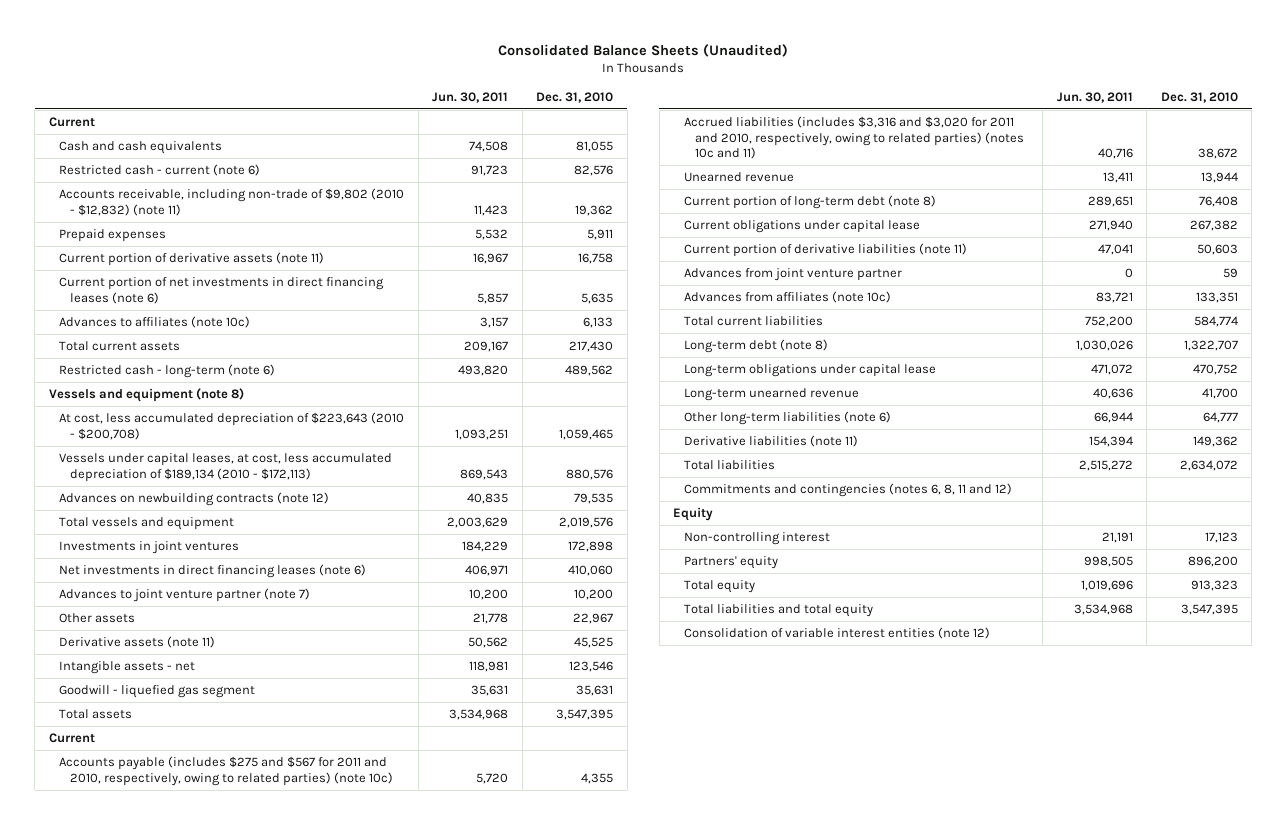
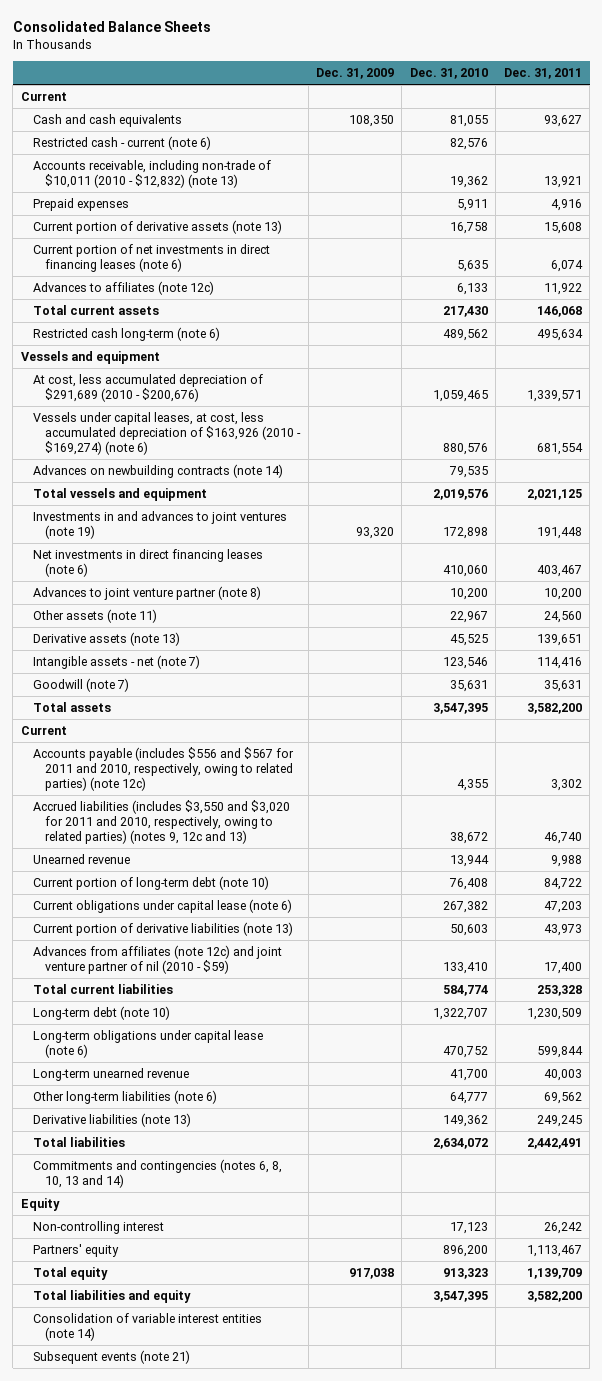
- Consolidated Balance Sheets (Unaudited)
+ Consolidated Balance Sheets
- | Jun. 30, 2011 | Dec. 31, 2010
+ | Dec. 31, 2009 | Dec. 31, 2010 | Dec. 31, 2011
- Accounts receivable, including non-trade of $9,802 (2010 - $12,832) (note 11) | 11,423 | 19,362
+ Accounts receivable, including non-trade of $10,011 (2010 - $12,832) (note 13) | | 19,362 | 13,921
- Current portion of derivative assets (note 11) | 16,967 | 16,758
+ Current portion of derivative assets (note 13) | | 16,758 | 15,608
- Advances to affiliates (note 10c) | 3,157 | 6,133
+ Advances to affiliates (note 12c) | | 6,133 | 11,922
- Restricted cash - long-term (note 6) | 493,820 | 489,562
- Vessels and equipment (note 8)
- At cost, less accumulated depreciation of $223,643 (2010 - $200,708) | 1,093,251 | 1,059,465
- Vessels under capital leases, at cost, less accumulated depreciation of $189,134 (2010 - $172,113) | 869,543 | 880,576
- Advances on newbuilding contracts (note 12) | 40,835 | 79,535
+ Restricted cash long-term (note 6) | | 489,562 | 495,634
+ Vessels and equipment
+ At cost, less accumulated depreciation of $291,689 (2010 - $200,676) | | 1,059,465 | 1,339,571
+ Vessels under capital leases, at cost, less accumulated depreciation of $163,926 (2010 - $169,274) (note 6) | | 880,576 | 681,554
+ Advances on newbuilding contracts (note 14) | | 79,535 |
- Investments in joint ventures | 184,229 | 172,898
+ Investments in and advances to joint ventures (note 19) | 93,320 | 172,898 | 191,448
- Advances to joint venture partner (note 7) | 10,200 | 10,200
- Other assets | 21,778 | 22,967
- Derivative assets (note 11) | 50,562 | 45,525
- Intangible assets - net | 118,981 | 123,546
- Goodwill - liquefied gas segment | 35,631 | 35,631
+ Advances to joint venture partner (note 8) | | 10,200 | 10,200
+ Other assets (note 11) | | 22,967 | 24,560
+ Derivative assets (note 13) | | 45,525 | 139,651
+ Intangible assets - net (note 7) | | 123,546 | 114,416
+ Goodwill (note 7) | | 35,631 | 35,631
- Accounts payable (includes $275 and $567 for 2011 and 2010, respectively, owing to related parties) (note 10c) | 5,720 | 4,355
- Accrued liabilities (includes $3,316 and $3,020 for 2011 and 2010, respectively, owing to related parties) (notes 10c and 11) | 40,716 | 38,672
+ Accounts payable (includes $556 and $567 for 2011 and 2010, respectively, owing to related parties) (note 12c) | | 4,355 | 3,302
+ Accrued liabilities (includes $3,550 and $3,020 for 2011 and 2010, respectively, owing to related parties) (notes 9, 12c and 13) | | 38,672 | 46,740
- Current portion of long-term debt (note 8) | 289,651 | 76,408
- Current obligations under capital lease | 271,940 | 267,382
- Current portion of derivative liabilities (note 11) | 47,041 | 50,603
- Advances from joint venture partner | 0 | 59
- Advances from affiliates (note 10c) | 83,721 | 133,351
+ Current portion of long-term debt (note 10) | | 76,408 | 84,722
+ Current obligations under capital lease (note 6) | | 267,382 | 47,203
+ Current portion of derivative liabilities (note 13) | | 50,603 | 43,973
+ Advances from affiliates (note 12c) and joint venture partner of nil (2010 - $59) | | 133,410 | 17,400
- Long-term debt (note 8) | 1,030,026 | 1,322,707
- Long-term obligations under capital lease | 471,072 | 470,752
+ Long-term debt (note 10) | | 1,322,707 | 1,230,509
+ Long-term obligations under capital lease (note 6) | | 470,752 | 599,844
- Derivative liabilities (note 11) | 154,394 | 149,362
+ Derivative liabilities (note 13) | | 149,362 | 249,245
- Commitments and contingencies (notes 6, 8, 11 and 12)
+ Commitments and contingencies (notes 6, 8, 10, 13 and 14)
- Total liabilities and total equity | 3,534,968 | 3,547,395
- Consolidation of variable interest entities (note 12)
+ Total liabilities and equity | | 3,547,395 | 3,582,200
+ Consolidation of variable interest entities (note 14)
+ Subsequent events (note 21)

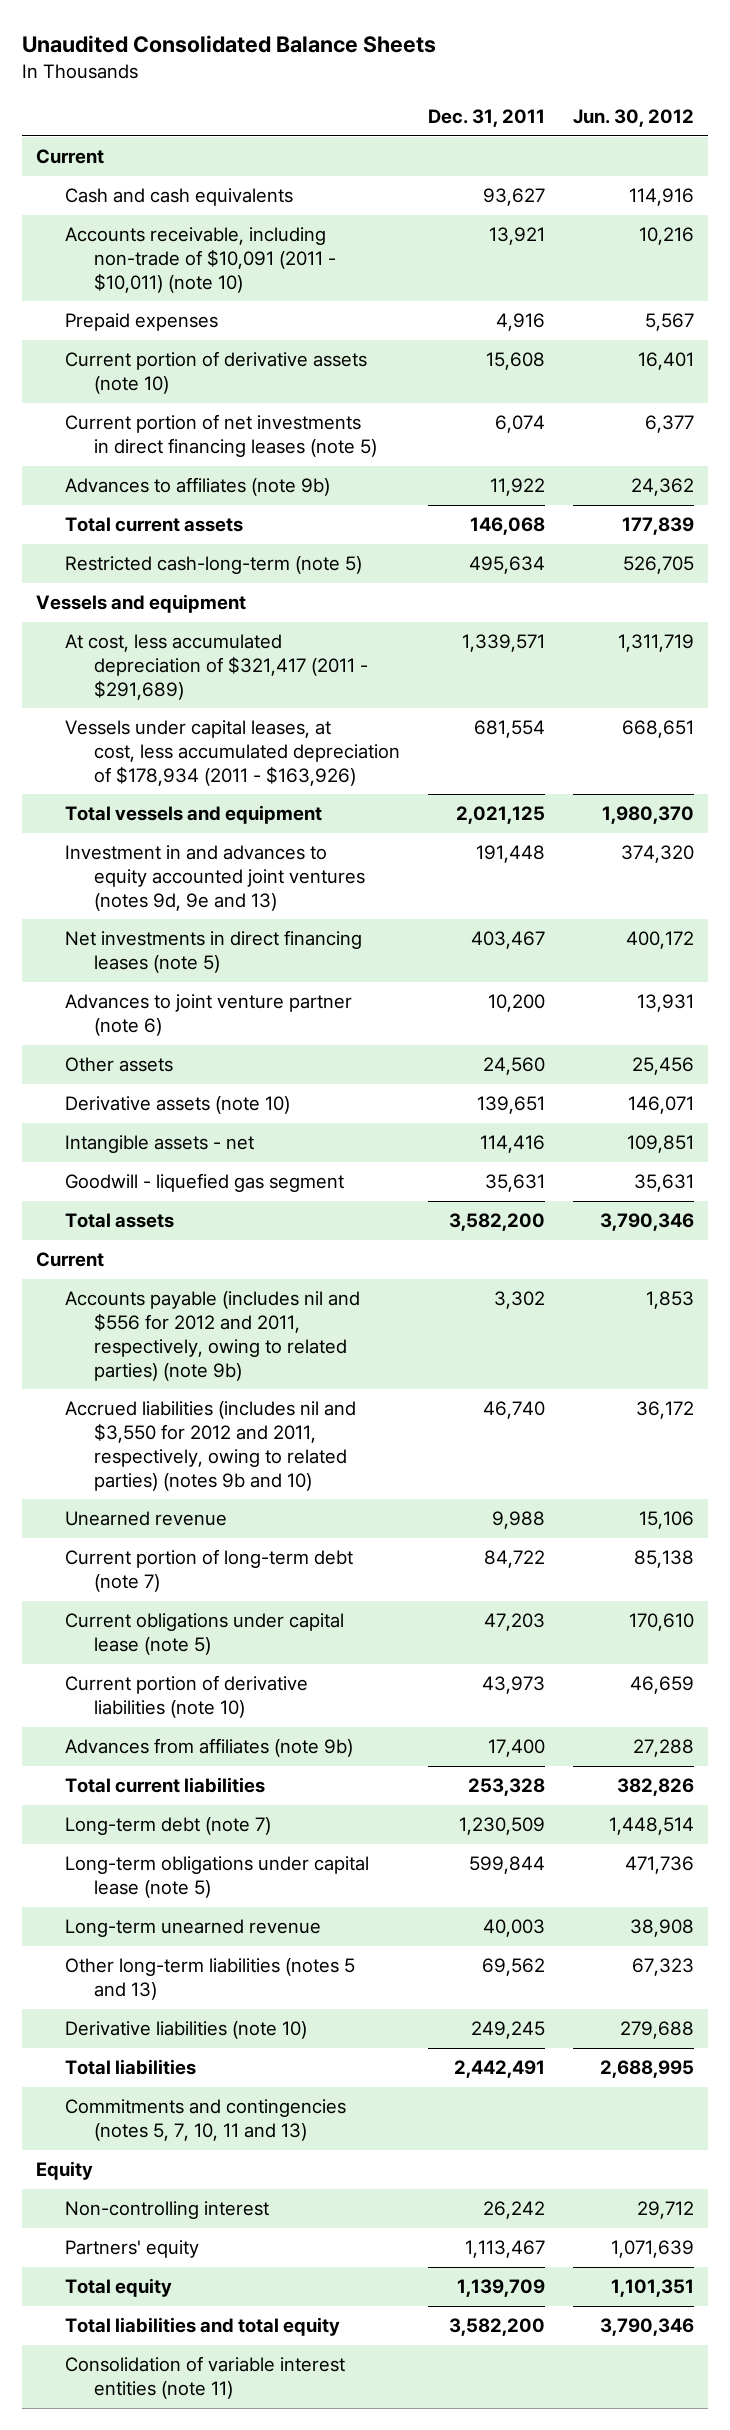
- Consolidated Balance Sheets
+ Unaudited Consolidated Balance Sheets
- | Dec. 31, 2009 | Dec. 31, 2010 | Dec. 31, 2011
+ | Dec. 31, 2011 | Jun. 30, 2012
- Restricted cash - current (note 6) | | 82,576 |
- Accounts receivable, including non-trade of $10,011 (2010 - $12,832) (note 13) | | 19,362 | 13,921
+ Accounts receivable, including non-trade of $10,091 (2011 - $10,011) (note 10) | 13,921 | 10,216
- Current portion of derivative assets (note 13) | | 16,758 | 15,608
- Current portion of net investments in direct financing leases (note 6) | | 5,635 | 6,074
- Advances to affiliates (note 12c) | | 6,133 | 11,922
+ Current portion of derivative assets (note 10) | 15,608 | 16,401
+ Current portion of net investments in direct financing leases (note 5) | 6,074 | 6,377
+ Advances to affiliates (note 9b) | 11,922 | 24,362
- Restricted cash long-term (note 6) | | 489,562 | 495,634
+ Restricted cash-long-term (note 5) | 495,634 | 526,705
- At cost, less accumulated depreciation of $291,689 (2010 - $200,676) | | 1,059,465 | 1,339,571
- Vessels under capital leases, at cost, less accumulated depreciation of $163,926 (2010 - $169,274) (note 6) | | 880,576 | 681,554
- Advances on newbuilding contracts (note 14) | | 79,535 |
+ At cost, less accumulated depreciation of $321,417 (2011 - $291,689) | 1,339,571 | 1,311,719
+ Vessels under capital leases, at cost, less accumulated depreciation of $178,934 (2011 - $163,926) | 681,554 | 668,651
- Investments in and advances to joint ventures (note 19) | 93,320 | 172,898 | 191,448
- Net investments in direct financing leases (note 6) | | 410,060 | 403,467
- Advances to joint venture partner (note 8) | | 10,200 | 10,200
- Other assets (note 11) | | 22,967 | 24,560
- Derivative assets (note 13) | | 45,525 | 139,651
- Intangible assets - net (note 7) | | 123,546 | 114,416
- Goodwill (note 7) | | 35,631 | 35,631
+ Investment in and advances to equity accounted joint ventures (notes 9d, 9e and 13) | 191,448 | 374,320
+ Net investments in direct financing leases (note 5) | 403,467 | 400,172
+ Advances to joint venture partner (note 6) | 10,200 | 13,931
+ Other assets | 24,560 | 25,456
+ Derivative assets (note 10) | 139,651 | 146,071
+ Intangible assets - net | 114,416 | 109,851
+ Goodwill - liquefied gas segment | 35,631 | 35,631
- Accounts payable (includes $556 and $567 for 2011 and 2010, respectively, owing to related parties) (note 12c) | | 4,355 | 3,302
- Accrued liabilities (includes $3,550 and $3,020 for 2011 and 2010, respectively, owing to related parties) (notes 9, 12c and 13) | | 38,672 | 46,740
+ Accounts payable (includes nil and $556 for 2012 and 2011, respectively, owing to related parties) (note 9b) | 3,302 | 1,853
+ Accrued liabilities (includes nil and $3,550 for 2012 and 2011, respectively, owing to related parties) (notes 9b and 10) | 46,740 | 36,172
- Current portion of long-term debt (note 10) | | 76,408 | 84,722
- Current obligations under capital lease (note 6) | | 267,382 | 47,203
- Current portion of derivative liabilities (note 13) | | 50,603 | 43,973
- Advances from affiliates (note 12c) and joint venture partner of nil (2010 - $59) | | 133,410 | 17,400
+ Current portion of long-term debt (note 7) | 84,722 | 85,138
+ Current obligations under capital lease (note 5) | 47,203 | 170,610
+ Current portion of derivative liabilities (note 10) | 43,973 | 46,659
+ Advances from affiliates (note 9b) | 17,400 | 27,288
- Long-term debt (note 10) | | 1,322,707 | 1,230,509
- Long-term obligations under capital lease (note 6) | | 470,752 | 599,844
+ Long-term debt (note 7) | 1,230,509 | 1,448,514
+ Long-term obligations under capital lease (note 5) | 599,844 | 471,736
- Other long-term liabilities (note 6) | | 64,777 | 69,562
- Derivative liabilities (note 13) | | 149,362 | 249,245
+ Other long-term liabilities (notes 5 and 13) | 69,562 | 67,323
+ Derivative liabilities (note 10) | 249,245 | 279,688
- Commitments and contingencies (notes 6, 8, 10, 13 and 14)
+ Commitments and contingencies (notes 5, 7, 10, 11 and 13)
- Total liabilities and equity | | 3,547,395 | 3,582,200
- Consolidation of variable interest entities (note 14)
- Subsequent events (note 21)
+ Total liabilities and total equity | 3,582,200 | 3,790,346
+ Consolidation of variable interest entities (note 11)

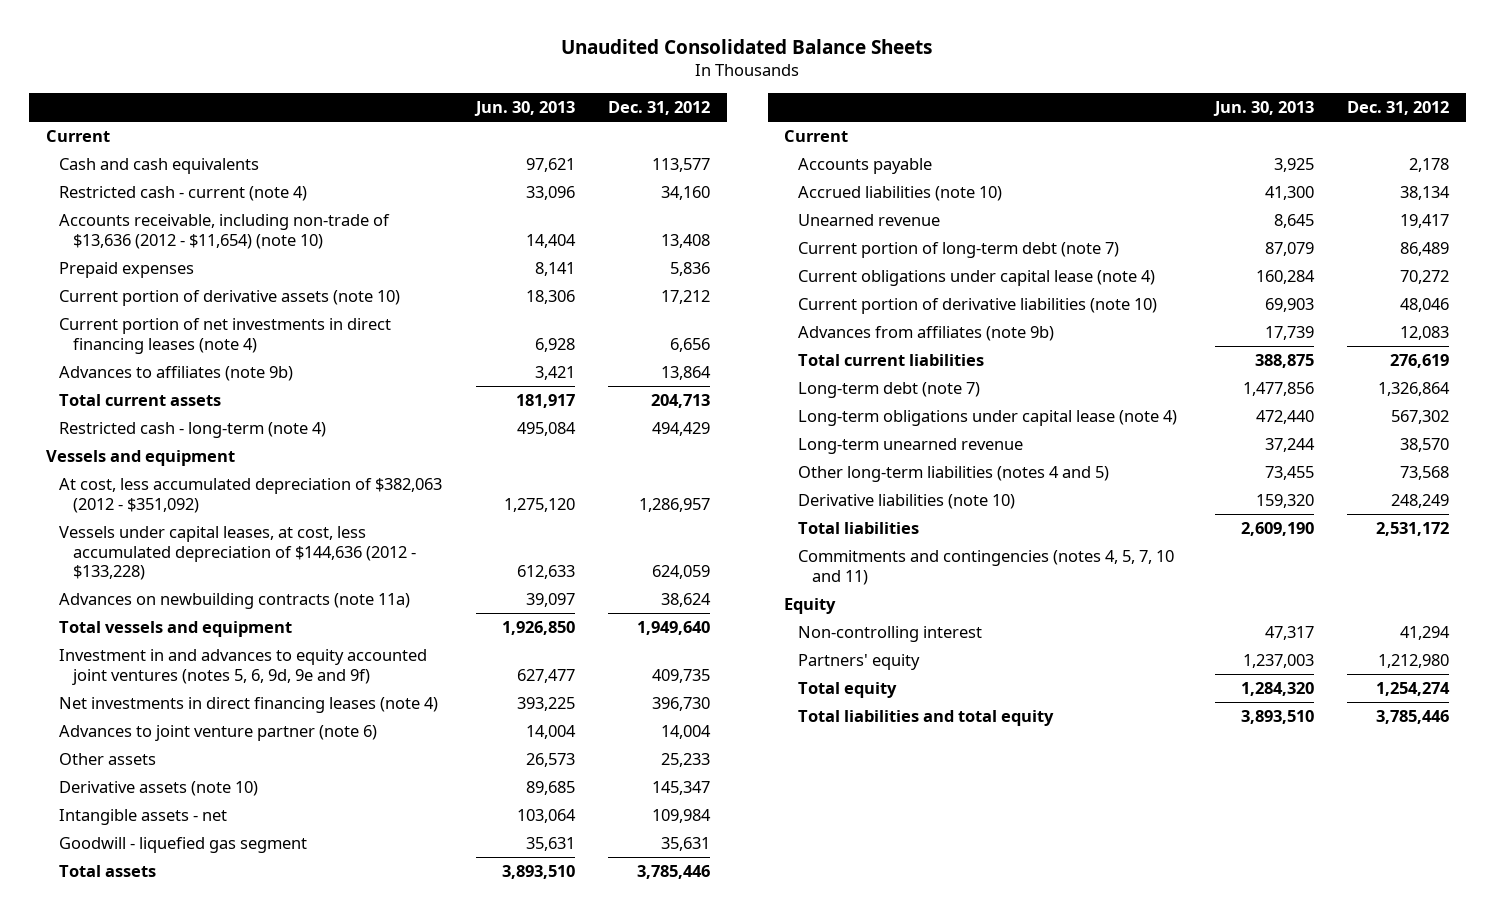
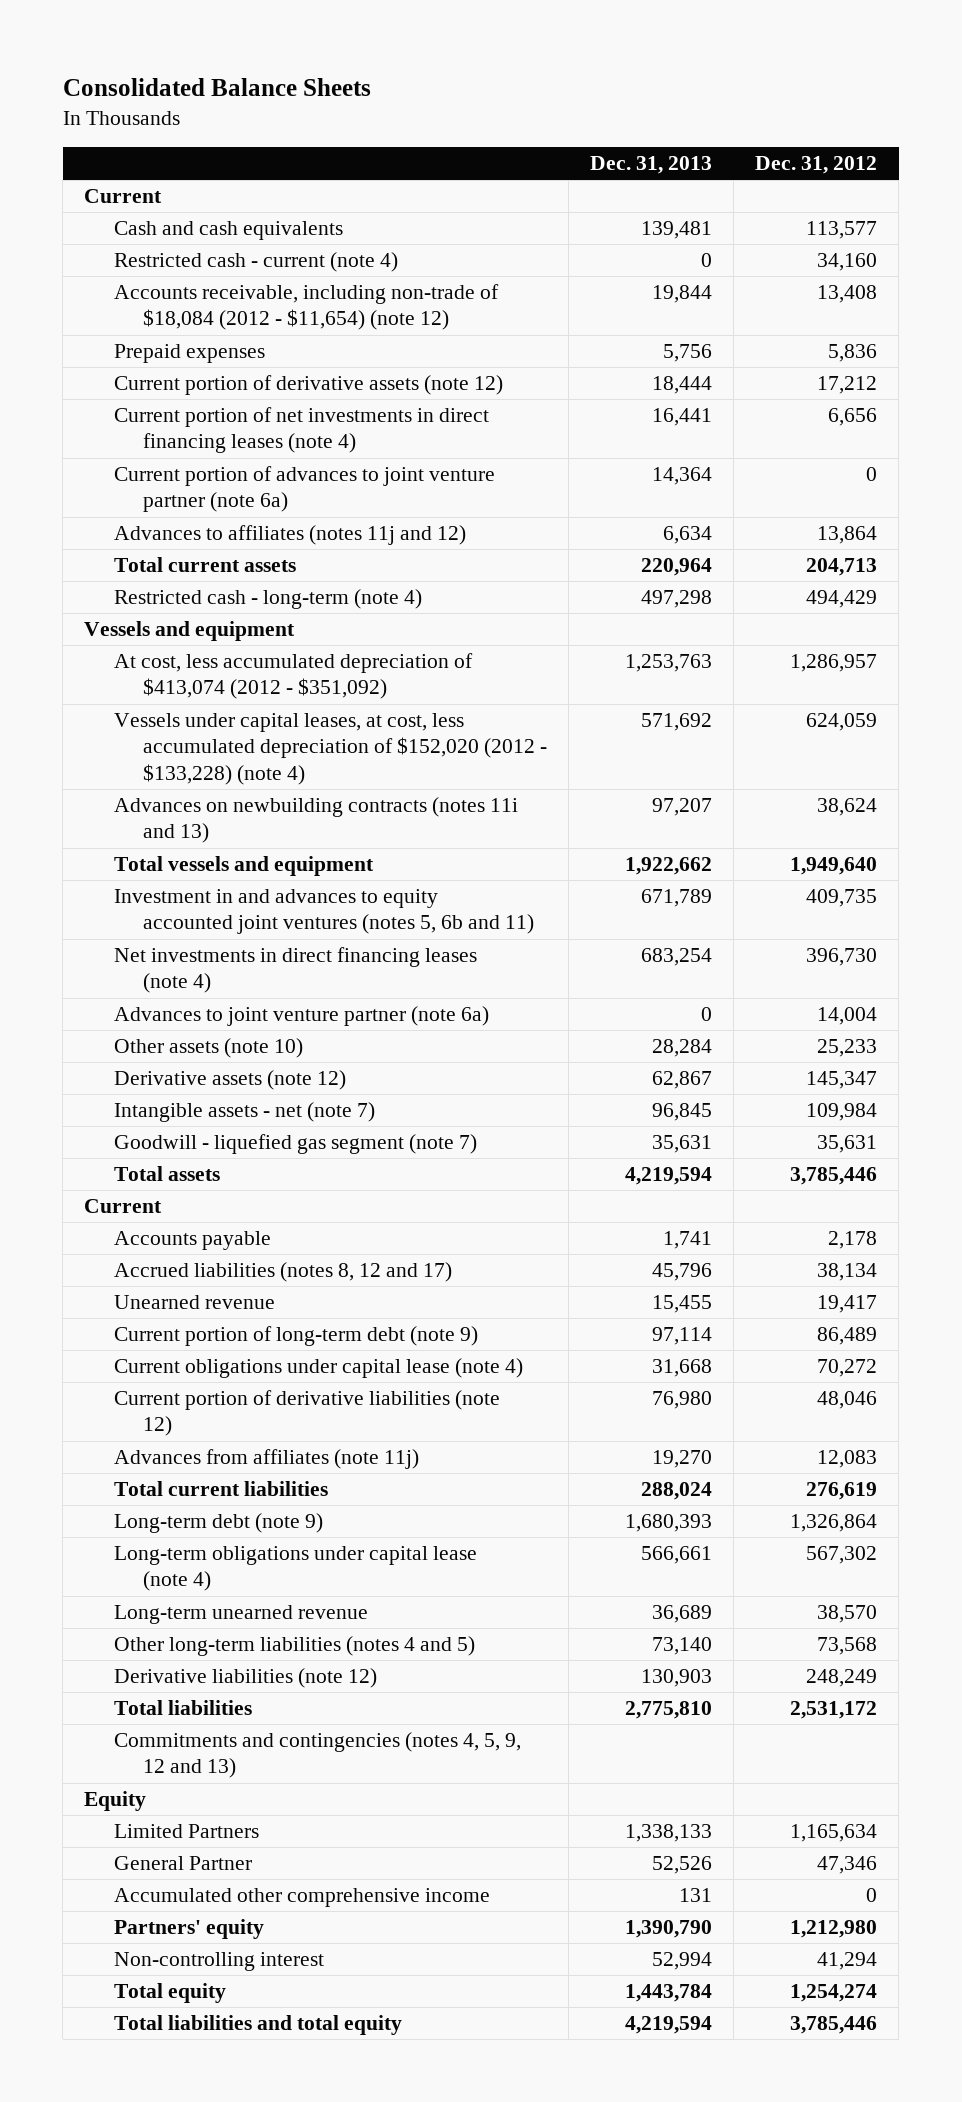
- Unaudited Consolidated Balance Sheets
+ Consolidated Balance Sheets
- | Jun. 30, 2013 | Dec. 31, 2012
+ | Dec. 31, 2013 | Dec. 31, 2012
- Accounts receivable, including non-trade of $13,636 (2012 - $11,654) (note 10) | 14,404 | 13,408
+ Accounts receivable, including non-trade of $18,084 (2012 - $11,654) (note 12) | 19,844 | 13,408
- Current portion of derivative assets (note 10) | 18,306 | 17,212
+ Current portion of derivative assets (note 12) | 18,444 | 17,212
- Advances to affiliates (note 9b) | 3,421 | 13,864
+ Current portion of advances to joint venture partner (note 6a) | 14,364 | 0
+ Advances to affiliates (notes 11j and 12) | 6,634 | 13,864
- At cost, less accumulated depreciation of $382,063 (2012 - $351,092) | 1,275,120 | 1,286,957
- Vessels under capital leases, at cost, less accumulated depreciation of $144,636 (2012 - $133,228) | 612,633 | 624,059
- Advances on newbuilding contracts (note 11a) | 39,097 | 38,624
+ At cost, less accumulated depreciation of $413,074 (2012 - $351,092) | 1,253,763 | 1,286,957
+ Vessels under capital leases, at cost, less accumulated depreciation of $152,020 (2012 - $133,228) (note 4) | 571,692 | 624,059
+ Advances on newbuilding contracts (notes 11i and 13) | 97,207 | 38,624
- Investment in and advances to equity accounted joint ventures (notes 5, 6, 9d, 9e and 9f) | 627,477 | 409,735
+ Investment in and advances to equity accounted joint ventures (notes 5, 6b and 11) | 671,789 | 409,735
- Advances to joint venture partner (note 6) | 14,004 | 14,004
- Other assets | 26,573 | 25,233
- Derivative assets (note 10) | 89,685 | 145,347
- Intangible assets - net | 103,064 | 109,984
- Goodwill - liquefied gas segment | 35,631 | 35,631
+ Advances to joint venture partner (note 6a) | 0 | 14,004
+ Other assets (note 10) | 28,284 | 25,233
+ Derivative assets (note 12) | 62,867 | 145,347
+ Intangible assets - net (note 7) | 96,845 | 109,984
+ Goodwill - liquefied gas segment (note 7) | 35,631 | 35,631
- Accrued liabilities (note 10) | 41,300 | 38,134
+ Accrued liabilities (notes 8, 12 and 17) | 45,796 | 38,134
- Current portion of long-term debt (note 7) | 87,079 | 86,489
+ Current portion of long-term debt (note 9) | 97,114 | 86,489
- Current portion of derivative liabilities (note 10) | 69,903 | 48,046
- Advances from affiliates (note 9b) | 17,739 | 12,083
+ Current portion of derivative liabilities (note 12) | 76,980 | 48,046
+ Advances from affiliates (note 11j) | 19,270 | 12,083
- Long-term debt (note 7) | 1,477,856 | 1,326,864
+ Long-term debt (note 9) | 1,680,393 | 1,326,864
- Derivative liabilities (note 10) | 159,320 | 248,249
+ Derivative liabilities (note 12) | 130,903 | 248,249
- Commitments and contingencies (notes 4, 5, 7, 10 and 11)
+ Commitments and contingencies (notes 4, 5, 9, 12 and 13)
+ Limited Partners | 1,338,133 | 1,165,634
+ General Partner | 52,526 | 47,346
+ Accumulated other comprehensive income | 131 | 0
moved down: Non-controlling interest | 52,994 | 41,294

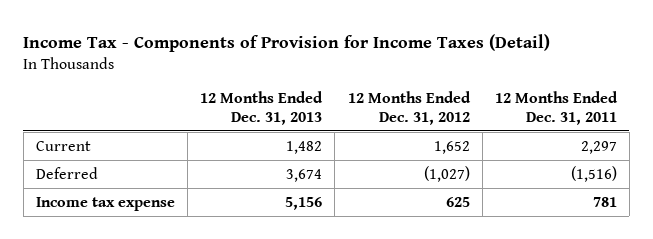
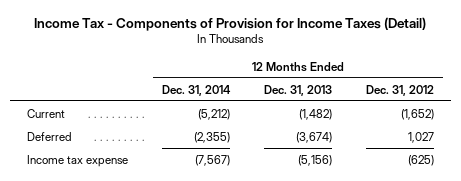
- | 12 Months Ended Dec. 31, 2013 | 12 Months Ended Dec. 31, 2012 | 12 Months Ended Dec. 31, 2011
+ | 12 Months Ended Dec. 31, 2014 | 12 Months Ended Dec. 31, 2013 | 12 Months Ended Dec. 31, 2012
- Current | 1,482 | 1,652 | 2,297
- Deferred | 3,674 | (1,027) | (1,516)
- Income tax expense | 5,156 | 625 | 781
+ Current | (5,212) | (1,482) | (1,652)
+ Deferred | (2,355) | (3,674) | 1,027
+ Income tax expense | (7,567) | (5,156) | (625)

